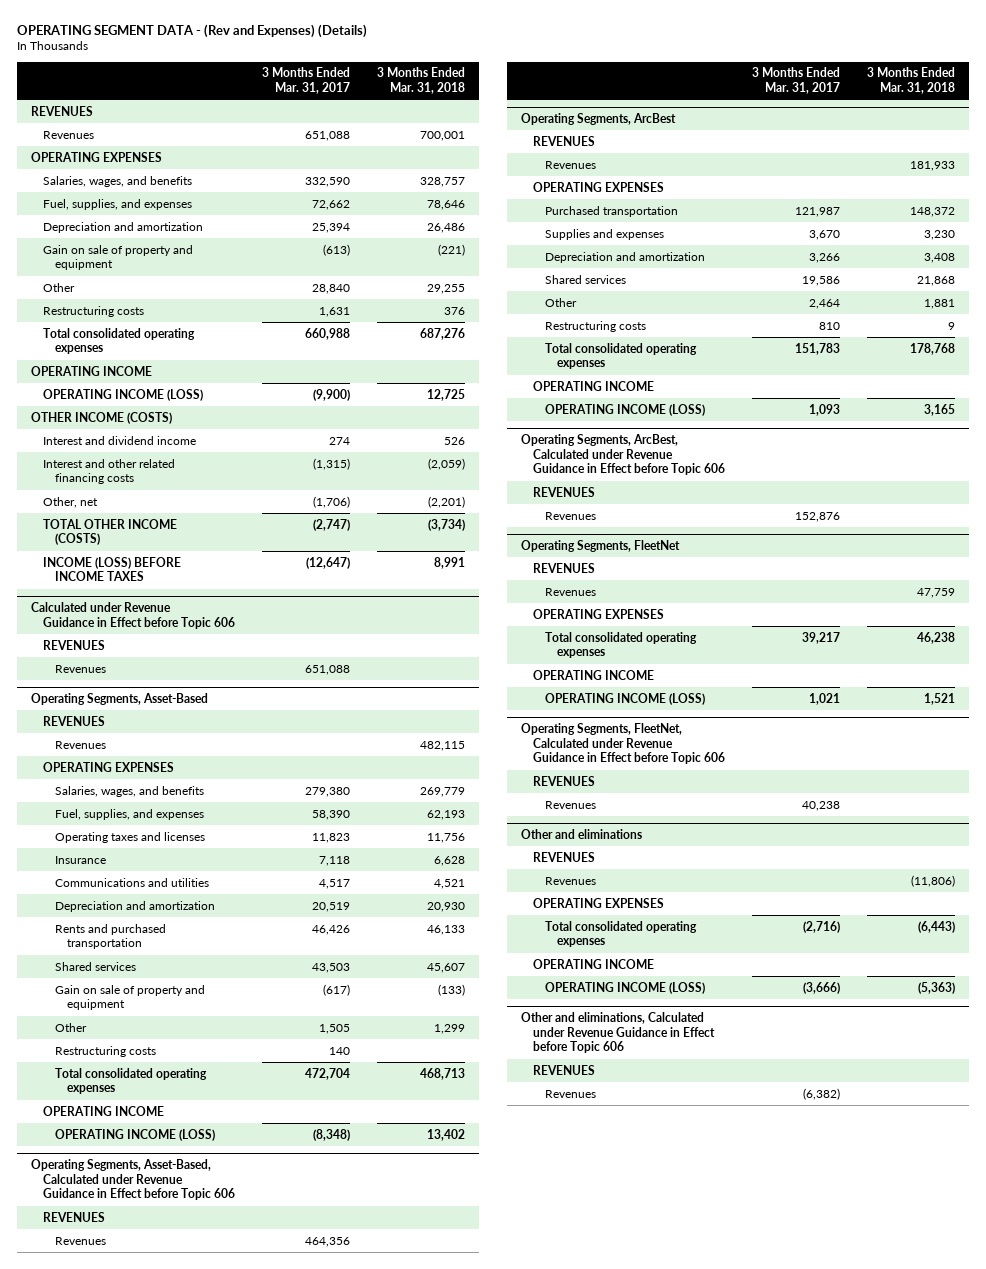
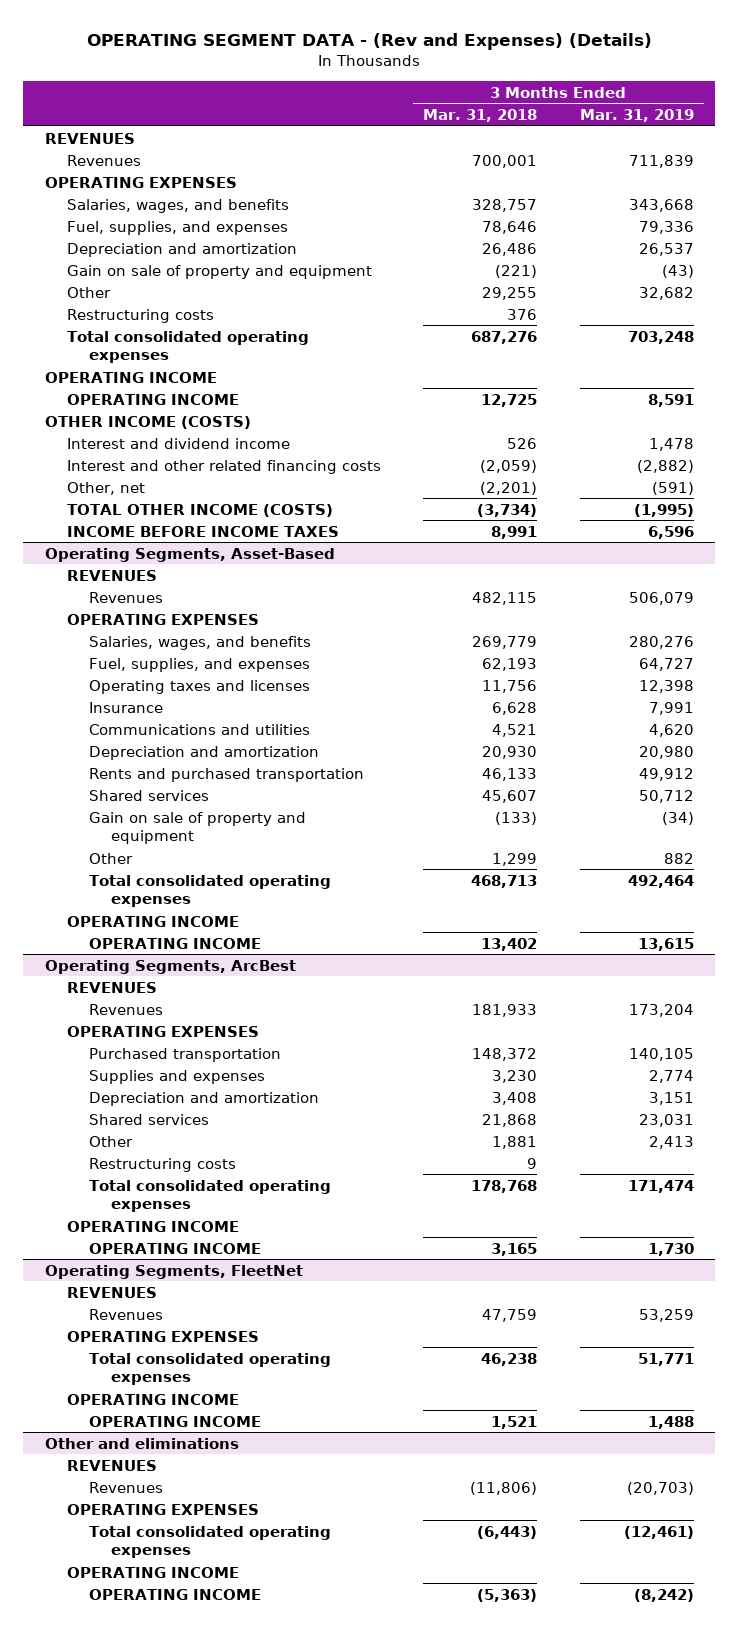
- | 3 Months Ended Mar. 31, 2017 | 3 Months Ended Mar. 31, 2018
+ | 3 Months Ended Mar. 31, 2018 | 3 Months Ended Mar. 31, 2019
- OPERATING INCOME (LOSS) | (9,900) | 12,725
+ OPERATING INCOME | 12,725 | 8,591
- INCOME (LOSS) BEFORE INCOME TAXES | (12,647) | 8,991
- Calculated under Revenue Guidance in Effect before Topic 606
- REVENUES
- Revenues | 651,088 |
+ INCOME BEFORE INCOME TAXES | 8,991 | 6,596
@ Operating Segments, Asset-Based
- Restructuring costs | 140 |
- OPERATING INCOME (LOSS) | (8,348) | 13,402
- Operating Segments, Asset-Based, Calculated under Revenue Guidance in Effect before Topic 606
- REVENUES
- Revenues | 464,356 |
@ Operating Segments, Asset-Based
+ OPERATING INCOME | 13,402 | 13,615
@ Operating Segments, ArcBest
- OPERATING INCOME (LOSS) | 1,093 | 3,165
- Operating Segments, ArcBest, Calculated under Revenue Guidance in Effect before Topic 606
- REVENUES
- Revenues | 152,876 |
@ Operating Segments, ArcBest
+ OPERATING INCOME | 3,165 | 1,730
@ Operating Segments, FleetNet
- OPERATING INCOME (LOSS) | 1,021 | 1,521
- Operating Segments, FleetNet, Calculated under Revenue Guidance in Effect before Topic 606
- REVENUES
- Revenues | 40,238 |
@ Operating Segments, FleetNet
+ OPERATING INCOME | 1,521 | 1,488
@ Other and eliminations
- OPERATING INCOME (LOSS) | (3,666) | (5,363)
- Other and eliminations, Calculated under Revenue Guidance in Effect before Topic 606
- REVENUES
- Revenues | (6,382) |
@ Other and eliminations
+ OPERATING INCOME | (5,363) | (8,242)

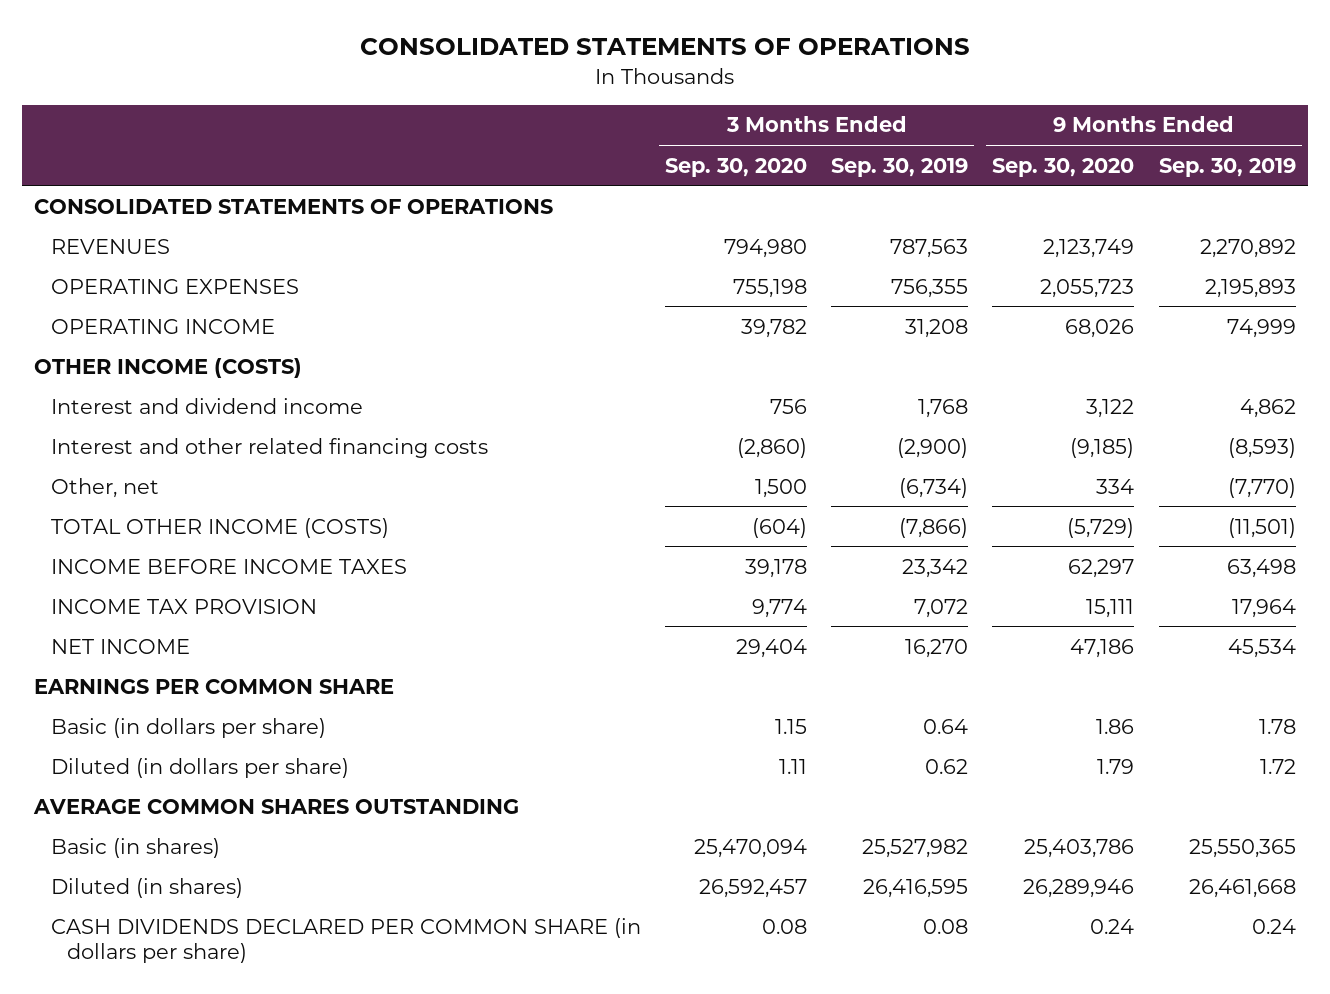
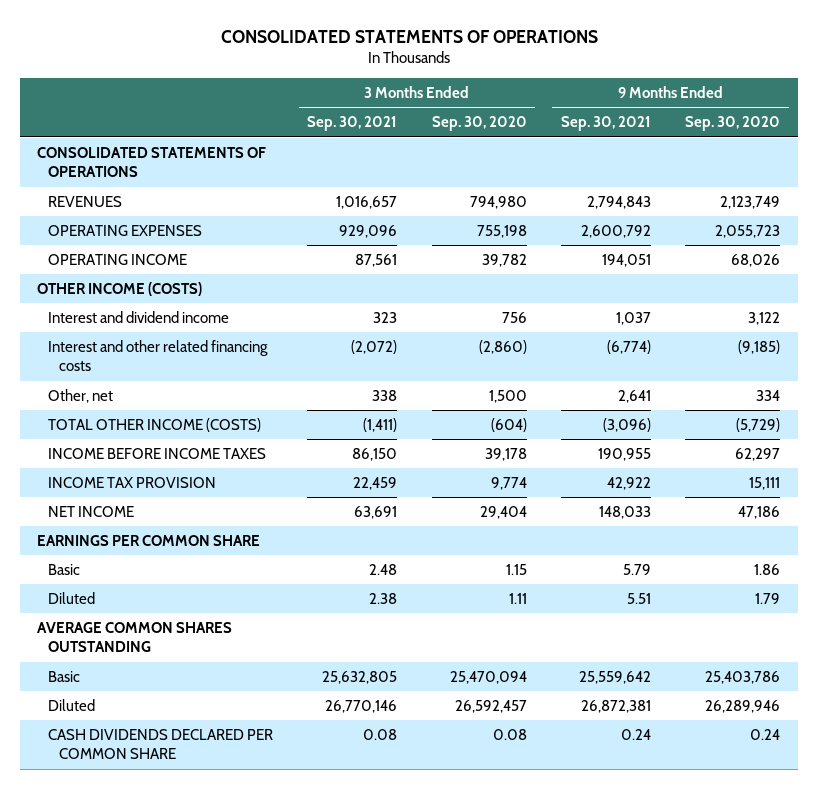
- | 3 Months Ended Sep. 30, 2020 | 3 Months Ended Sep. 30, 2019 | 9 Months Ended Sep. 30, 2020 | 9 Months Ended Sep. 30, 2019
+ | 3 Months Ended Sep. 30, 2021 | 3 Months Ended Sep. 30, 2020 | 9 Months Ended Sep. 30, 2021 | 9 Months Ended Sep. 30, 2020
- Basic (in dollars per share) | 1.15 | 0.64 | 1.86 | 1.78
- Diluted (in dollars per share) | 1.11 | 0.62 | 1.79 | 1.72
+ Basic | 2.48 | 1.15 | 5.79 | 1.86
+ Diluted | 2.38 | 1.11 | 5.51 | 1.79
- Basic (in shares) | 25,470,094 | 25,527,982 | 25,403,786 | 25,550,365
- Diluted (in shares) | 26,592,457 | 26,416,595 | 26,289,946 | 26,461,668
- CASH DIVIDENDS DECLARED PER COMMON SHARE (in dollars per share) | 0.08 | 0.08 | 0.24 | 0.24
+ Basic | 25,632,805 | 25,470,094 | 25,559,642 | 25,403,786
+ Diluted | 26,770,146 | 26,592,457 | 26,872,381 | 26,289,946
+ CASH DIVIDENDS DECLARED PER COMMON SHARE | 0.08 | 0.08 | 0.24 | 0.24

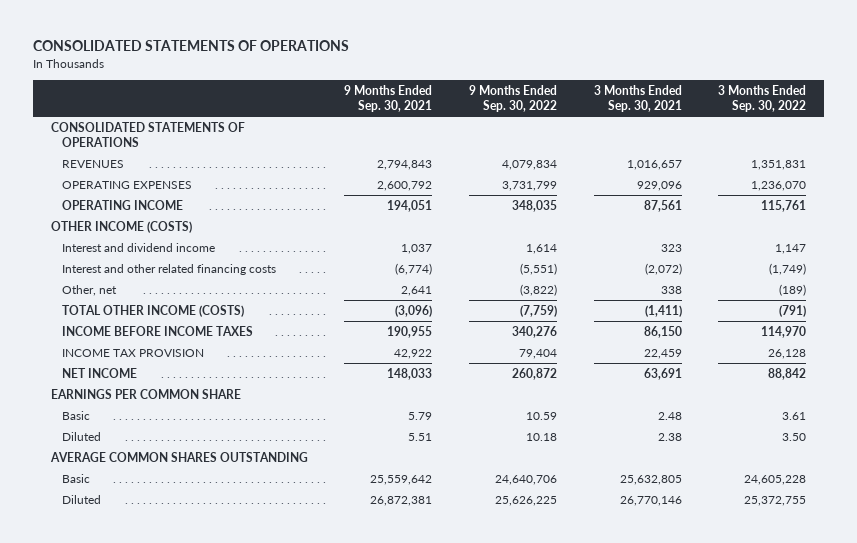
- | 3 Months Ended Sep. 30, 2021 | 3 Months Ended Sep. 30, 2020 | 9 Months Ended Sep. 30, 2021 | 9 Months Ended Sep. 30, 2020
+ | 9 Months Ended Sep. 30, 2021 | 9 Months Ended Sep. 30, 2022 | 3 Months Ended Sep. 30, 2021 | 3 Months Ended Sep. 30, 2022
- CASH DIVIDENDS DECLARED PER COMMON SHARE | 0.08 | 0.08 | 0.24 | 0.24

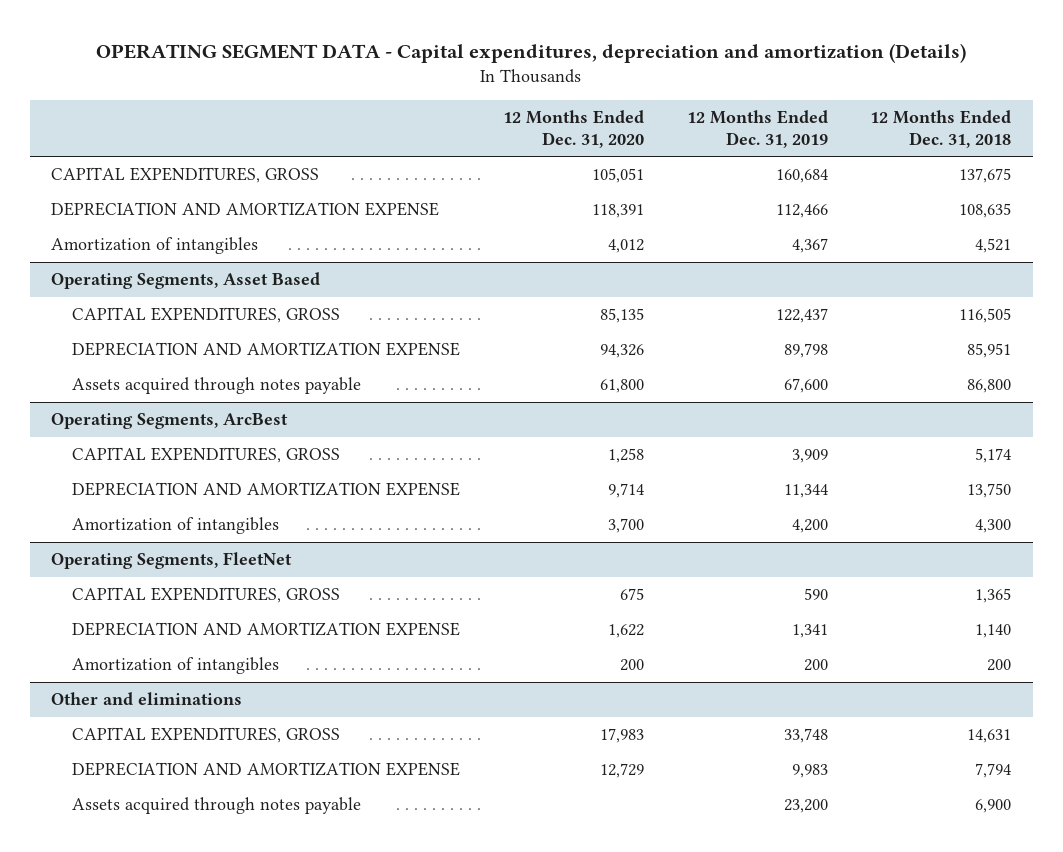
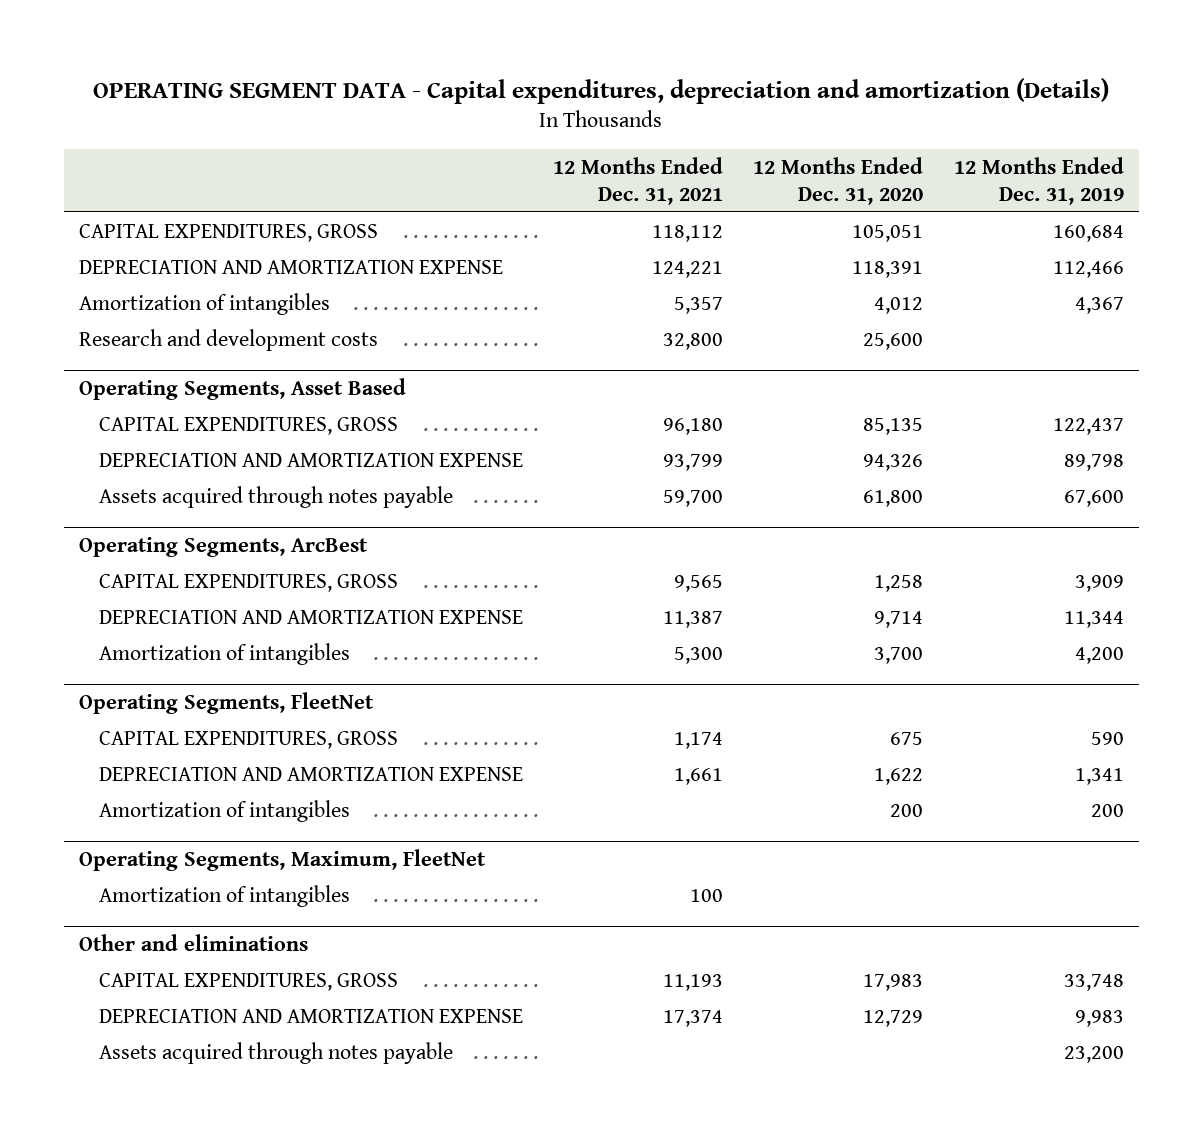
- | 12 Months Ended Dec. 31, 2020 | 12 Months Ended Dec. 31, 2019 | 12 Months Ended Dec. 31, 2018
+ | 12 Months Ended Dec. 31, 2021 | 12 Months Ended Dec. 31, 2020 | 12 Months Ended Dec. 31, 2019
+ Research and development costs | 32,800 | 25,600 |
+ Operating Segments, Maximum, FleetNet
+ Amortization of intangibles | 100 | |

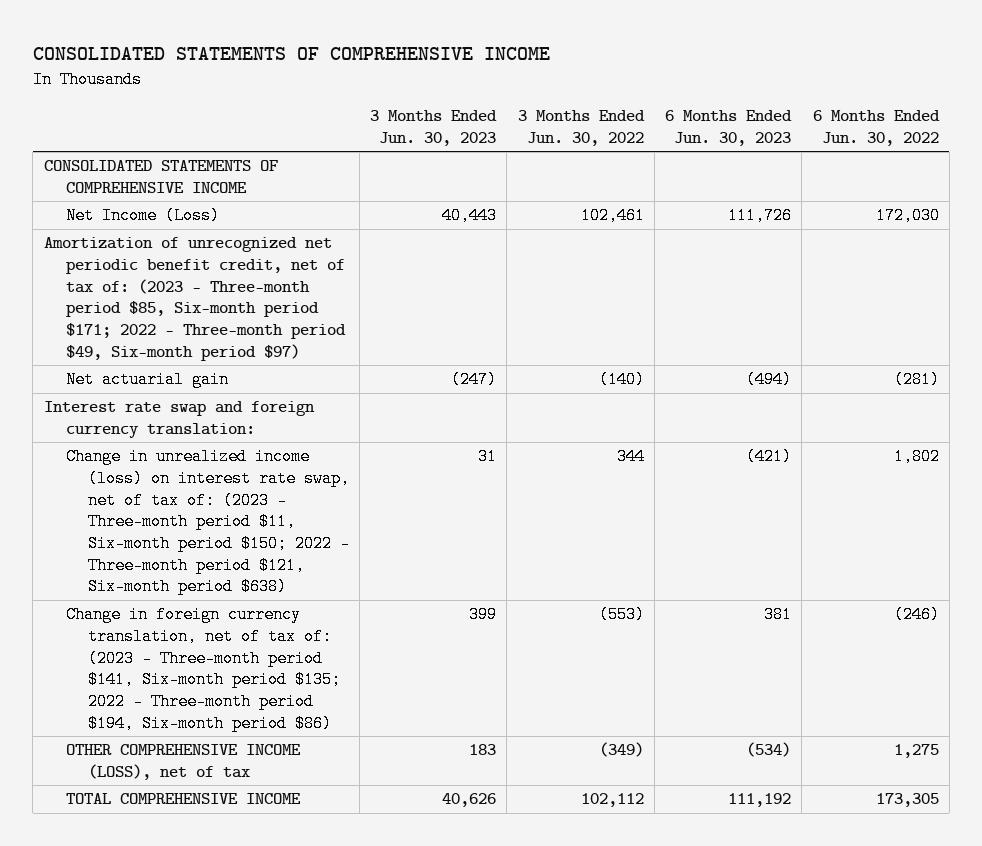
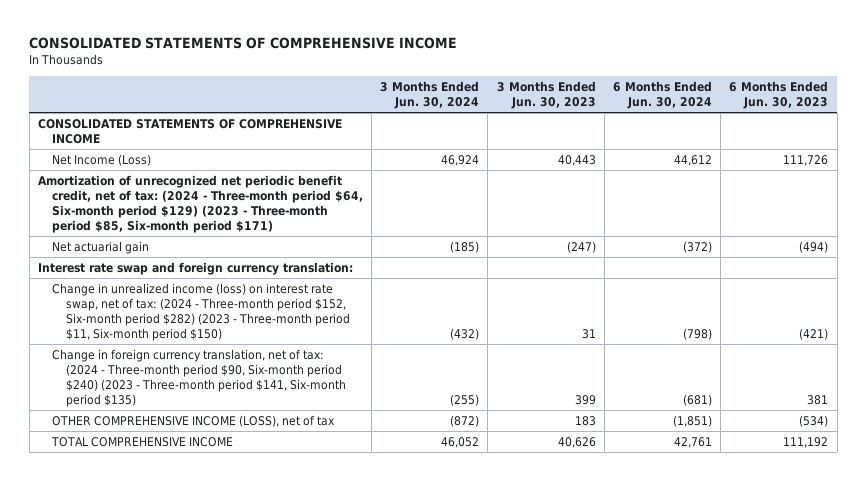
- | 3 Months Ended Jun. 30, 2023 | 3 Months Ended Jun. 30, 2022 | 6 Months Ended Jun. 30, 2023 | 6 Months Ended Jun. 30, 2022
+ | 3 Months Ended Jun. 30, 2024 | 3 Months Ended Jun. 30, 2023 | 6 Months Ended Jun. 30, 2024 | 6 Months Ended Jun. 30, 2023
- Amortization of unrecognized net periodic benefit credit, net of tax of: (2023 - Three-month period $85, Six-month period $171; 2022 - Three-month period $49, Six-month period $97)
+ Amortization of unrecognized net periodic benefit credit, net of tax: (2024 - Three-month period $64, Six-month period $129) (2023 - Three-month period $85, Six-month period $171)
- Change in unrealized income (loss) on interest rate swap, net of tax of: (2023 - Three-month period $11, Six-month period $150; 2022 - Three-month period $121, Six-month period $638) | 31 | 344 | (421) | 1,802
- Change in foreign currency translation, net of tax of: (2023 - Three-month period $141, Six-month period $135; 2022 - Three-month period $194, Six-month period $86) | 399 | (553) | 381 | (246)
+ Change in unrealized income (loss) on interest rate swap, net of tax: (2024 - Three-month period $152, Six-month period $282) (2023 - Three-month period $11, Six-month period $150) | (432) | 31 | (798) | (421)
+ Change in foreign currency translation, net of tax: (2024 - Three-month period $90, Six-month period $240) (2023 - Three-month period $141, Six-month period $135) | (255) | 399 | (681) | 381

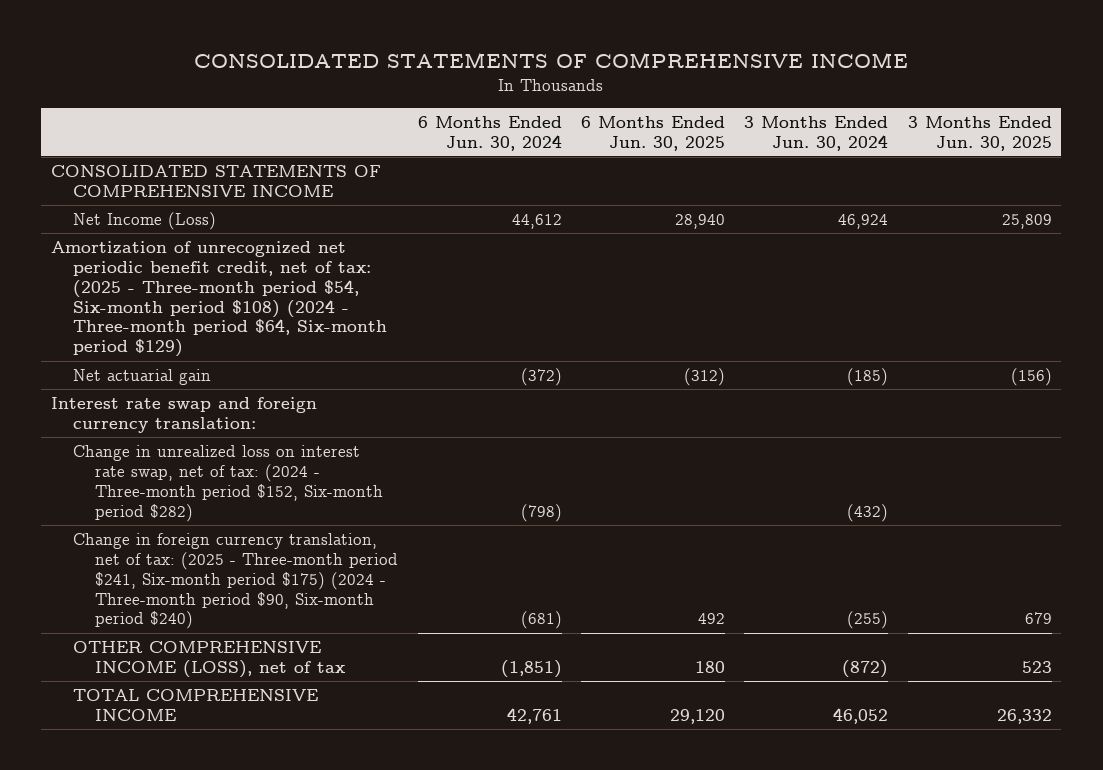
- | 3 Months Ended Jun. 30, 2024 | 3 Months Ended Jun. 30, 2023 | 6 Months Ended Jun. 30, 2024 | 6 Months Ended Jun. 30, 2023
+ | 6 Months Ended Jun. 30, 2024 | 6 Months Ended Jun. 30, 2025 | 3 Months Ended Jun. 30, 2024 | 3 Months Ended Jun. 30, 2025
- Amortization of unrecognized net periodic benefit credit, net of tax: (2024 - Three-month period $64, Six-month period $129) (2023 - Three-month period $85, Six-month period $171)
+ Amortization of unrecognized net periodic benefit credit, net of tax: (2025 - Three-month period $54, Six-month period $108) (2024 - Three-month period $64, Six-month period $129)
- Change in unrealized income (loss) on interest rate swap, net of tax: (2024 - Three-month period $152, Six-month period $282) (2023 - Three-month period $11, Six-month period $150) | (432) | 31 | (798) | (421)
- Change in foreign currency translation, net of tax: (2024 - Three-month period $90, Six-month period $240) (2023 - Three-month period $141, Six-month period $135) | (255) | 399 | (681) | 381
+ Change in unrealized loss on interest rate swap, net of tax: (2024 - Three-month period $152, Six-month period $282) | (798) | | (432) |
+ Change in foreign currency translation, net of tax: (2025 - Three-month period $241, Six-month period $175) (2024 - Three-month period $90, Six-month period $240) | (681) | 492 | (255) | 679

